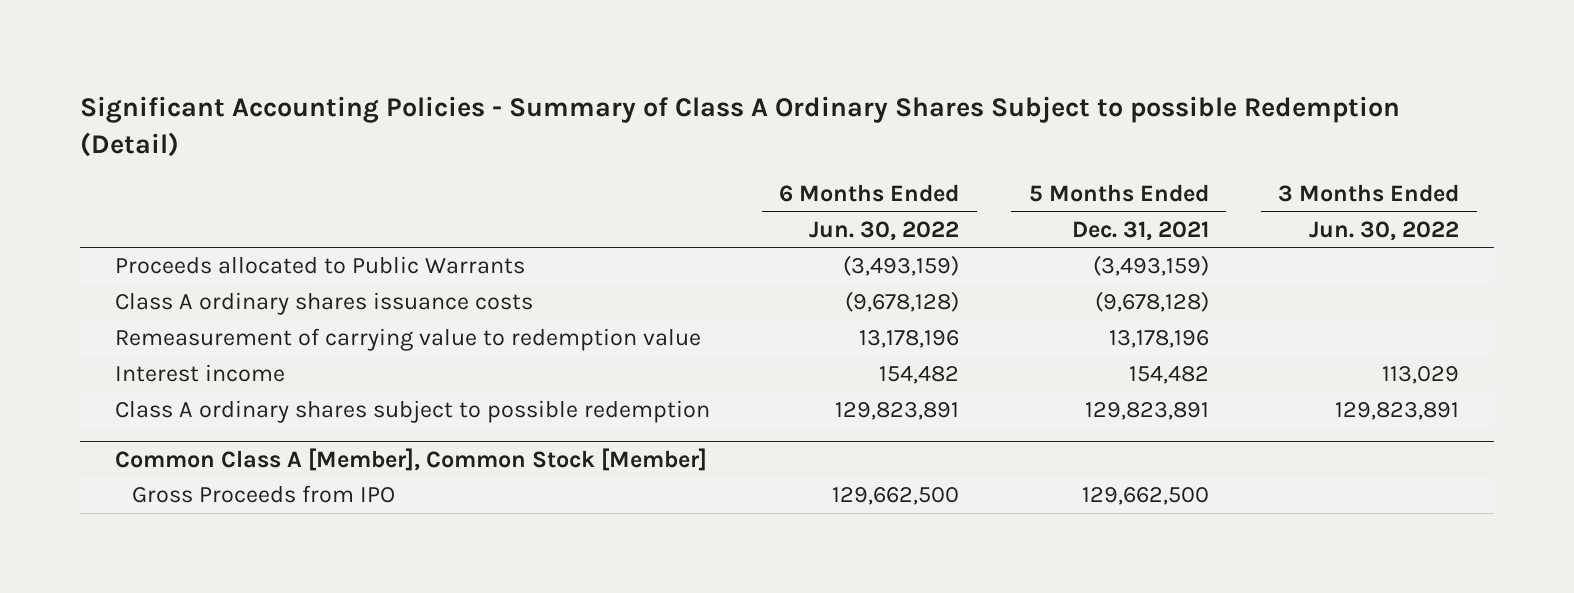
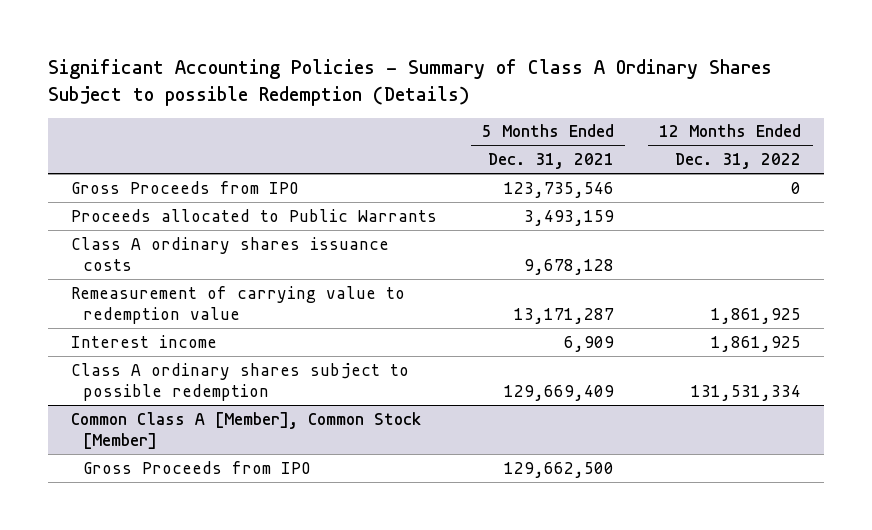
- Significant Accounting Policies - Summary of Class A Ordinary Shares Subject to possible Redemption (Detail)
+ Significant Accounting Policies - Summary of Class A Ordinary Shares Subject to possible Redemption (Details)
- | 6 Months Ended Jun. 30, 2022 | 5 Months Ended Dec. 31, 2021 | 3 Months Ended Jun. 30, 2022
+ | 5 Months Ended Dec. 31, 2021 | 12 Months Ended Dec. 31, 2022
- Proceeds allocated to Public Warrants | (3,493,159) | (3,493,159) |
- Class A ordinary shares issuance costs | (9,678,128) | (9,678,128) |
- Remeasurement of carrying value to redemption value | 13,178,196 | 13,178,196 |
- Interest income | 154,482 | 154,482 | 113,029
- Class A ordinary shares subject to possible redemption | 129,823,891 | 129,823,891 | 129,823,891
+ Gross Proceeds from IPO | 123,735,546 | 0
+ Proceeds allocated to Public Warrants | 3,493,159 |
+ Class A ordinary shares issuance costs | 9,678,128 |
+ Remeasurement of carrying value to redemption value | 13,171,287 | 1,861,925
+ Interest income | 6,909 | 1,861,925
+ Class A ordinary shares subject to possible redemption | 129,669,409 | 131,531,334

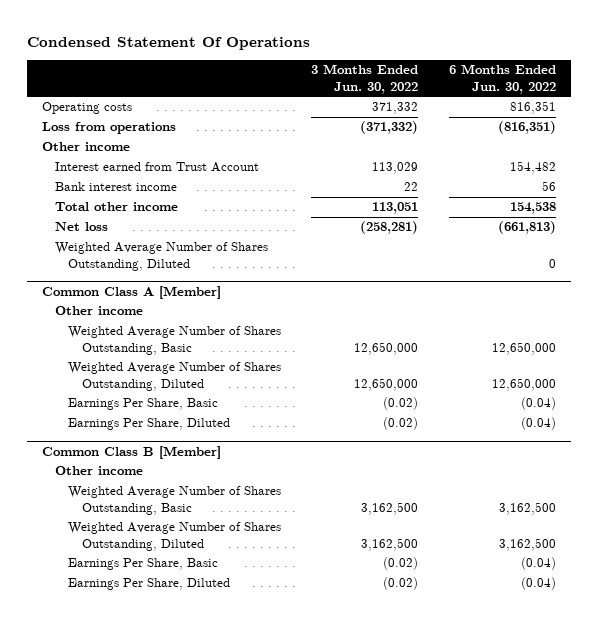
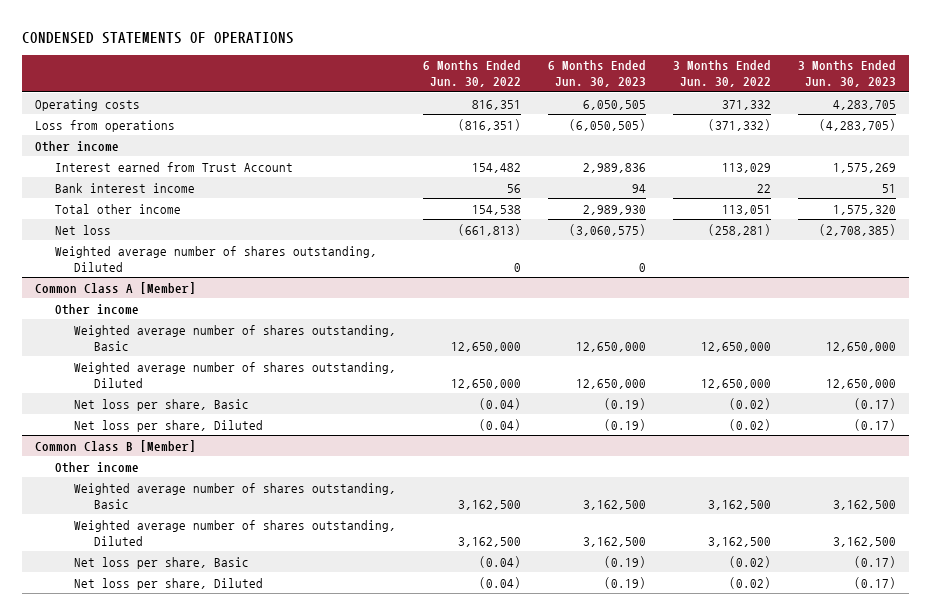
- Condensed Statement Of Operations
+ CONDENSED STATEMENTS OF OPERATIONS
- | 3 Months Ended Jun. 30, 2022 | 6 Months Ended Jun. 30, 2022
+ | 6 Months Ended Jun. 30, 2022 | 6 Months Ended Jun. 30, 2023 | 3 Months Ended Jun. 30, 2022 | 3 Months Ended Jun. 30, 2023
- Weighted Average Number of Shares Outstanding, Diluted | | 0
+ Weighted average number of shares outstanding, Diluted | 0 | 0 | |
@ Common Class A [Member]
- Weighted Average Number of Shares Outstanding, Basic | 12,650,000 | 12,650,000
- Weighted Average Number of Shares Outstanding, Diluted | 12,650,000 | 12,650,000
- Earnings Per Share, Basic | (0.02) | (0.04)
- Earnings Per Share, Diluted | (0.02) | (0.04)
+ Weighted average number of shares outstanding, Basic | 12,650,000 | 12,650,000 | 12,650,000 | 12,650,000
+ Weighted average number of shares outstanding, Diluted | 12,650,000 | 12,650,000 | 12,650,000 | 12,650,000
+ Net loss per share, Basic | (0.04) | (0.19) | (0.02) | (0.17)
+ Net loss per share, Diluted | (0.04) | (0.19) | (0.02) | (0.17)
@ Common Class B [Member]
- Weighted Average Number of Shares Outstanding, Basic | 3,162,500 | 3,162,500
- Weighted Average Number of Shares Outstanding, Diluted | 3,162,500 | 3,162,500
- Earnings Per Share, Basic | (0.02) | (0.04)
- Earnings Per Share, Diluted | (0.02) | (0.04)
+ Weighted average number of shares outstanding, Basic | 3,162,500 | 3,162,500 | 3,162,500 | 3,162,500
+ Weighted average number of shares outstanding, Diluted | 3,162,500 | 3,162,500 | 3,162,500 | 3,162,500
+ Net loss per share, Basic | (0.04) | (0.19) | (0.02) | (0.17)
+ Net loss per share, Diluted | (0.04) | (0.19) | (0.02) | (0.17)

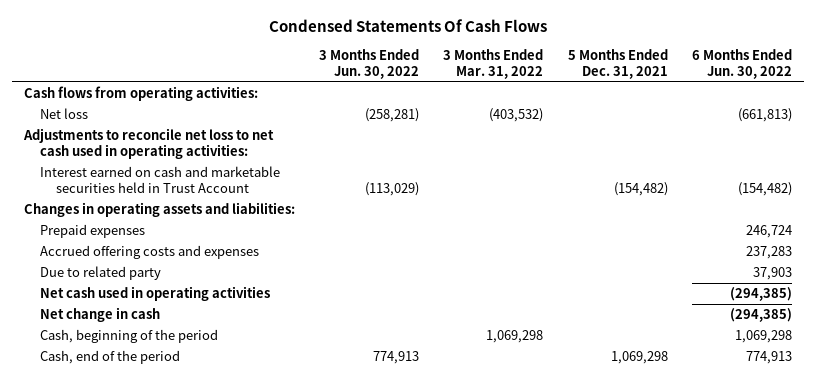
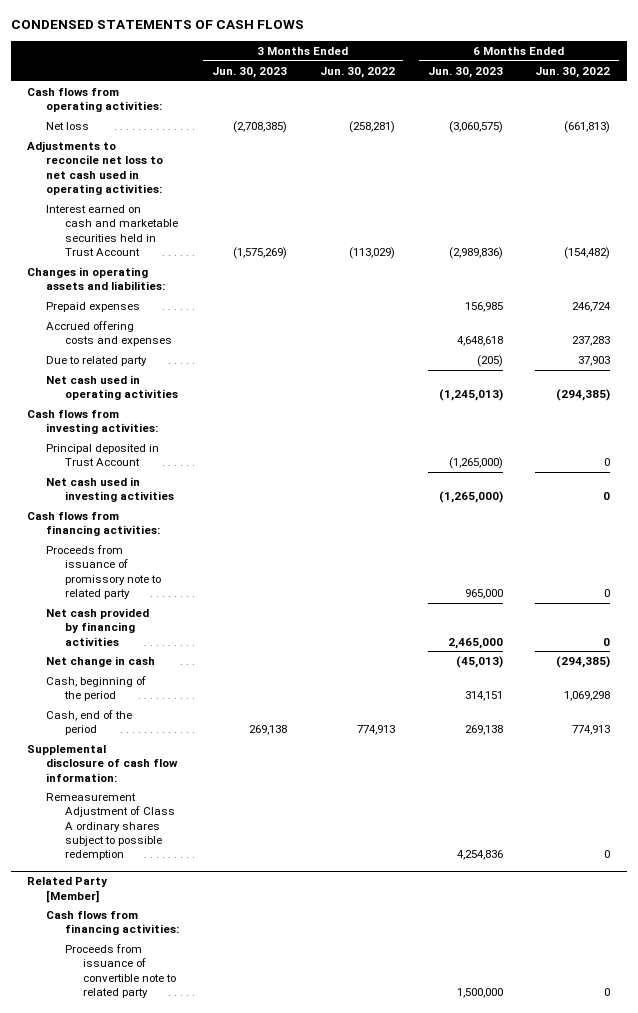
- Condensed Statements Of Cash Flows
+ CONDENSED STATEMENTS OF CASH FLOWS
- | 3 Months Ended Jun. 30, 2022 | 3 Months Ended Mar. 31, 2022 | 5 Months Ended Dec. 31, 2021 | 6 Months Ended Jun. 30, 2022
+ | 3 Months Ended Jun. 30, 2023 | 3 Months Ended Jun. 30, 2022 | 6 Months Ended Jun. 30, 2023 | 6 Months Ended Jun. 30, 2022
+ Cash flows from investing activities:
+ Principal deposited in Trust Account | | | (1,265,000) | 0
+ Net cash used in investing activities | | | (1,265,000) | 0
+ Cash flows from financing activities:
+ Proceeds from issuance of promissory note to related party | | | 965,000 | 0
+ Net cash provided by financing activities | | | 2,465,000 | 0
+ Supplemental disclosure of cash flow information:
+ Remeasurement Adjustment of Class A ordinary shares subject to possible redemption | | | 4,254,836 | 0
+ Related Party [Member]
+ Cash flows from financing activities:
+ Proceeds from issuance of convertible note to related party | | | 1,500,000 | 0

